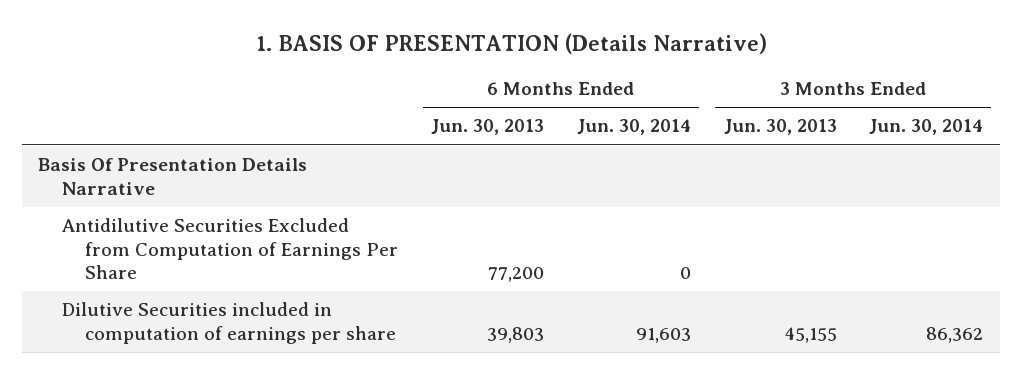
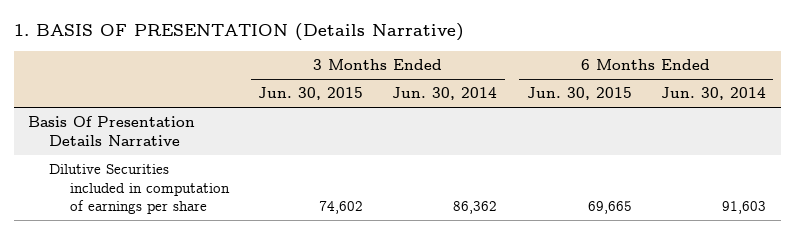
- | 6 Months Ended Jun. 30, 2013 | 6 Months Ended Jun. 30, 2014 | 3 Months Ended Jun. 30, 2013 | 3 Months Ended Jun. 30, 2014
+ | 3 Months Ended Jun. 30, 2015 | 3 Months Ended Jun. 30, 2014 | 6 Months Ended Jun. 30, 2015 | 6 Months Ended Jun. 30, 2014
- Antidilutive Securities Excluded from Computation of Earnings Per Share | 77,200 | 0 | |

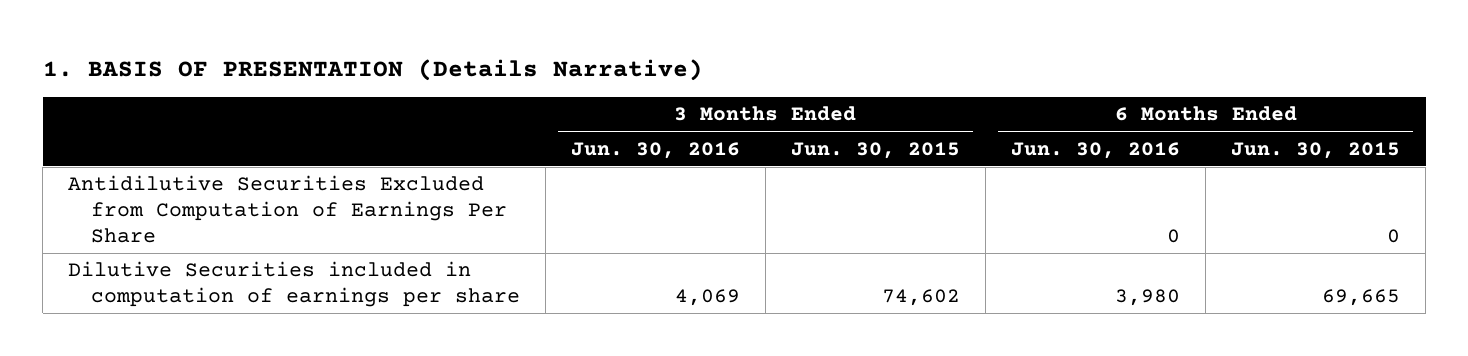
- | 3 Months Ended Jun. 30, 2015 | 3 Months Ended Jun. 30, 2014 | 6 Months Ended Jun. 30, 2015 | 6 Months Ended Jun. 30, 2014
+ | 3 Months Ended Jun. 30, 2016 | 3 Months Ended Jun. 30, 2015 | 6 Months Ended Jun. 30, 2016 | 6 Months Ended Jun. 30, 2015
- Basis Of Presentation Details Narrative
+ Antidilutive Securities Excluded from Computation of Earnings Per Share | | | 0 | 0

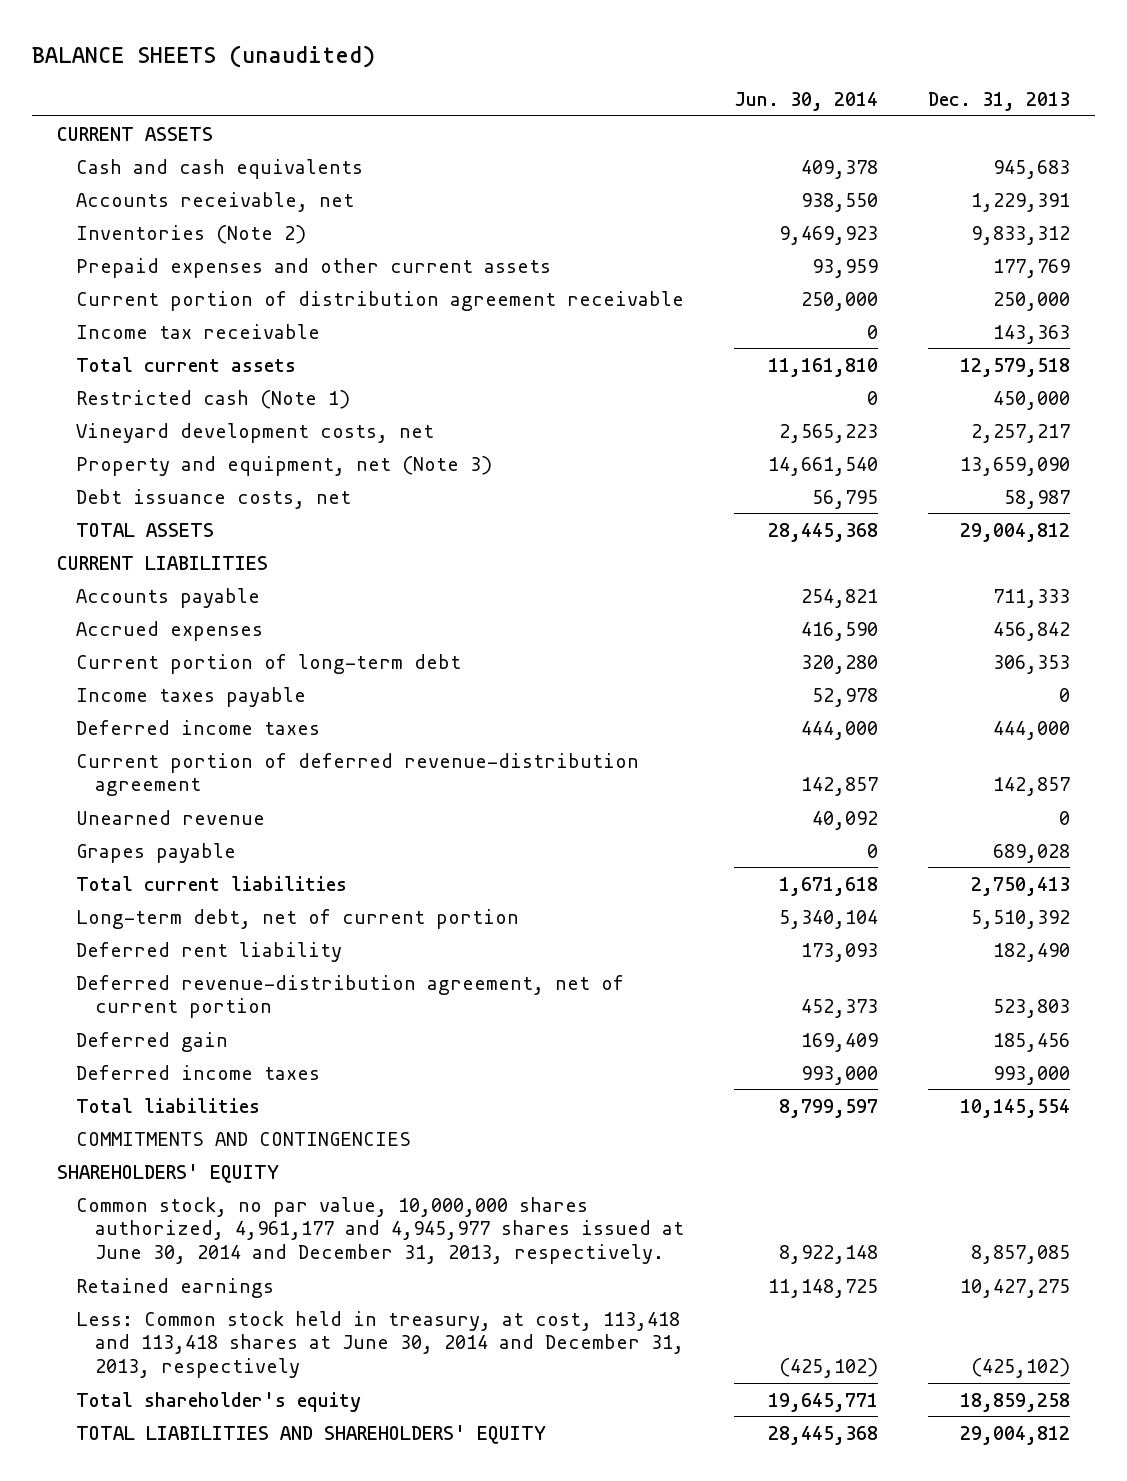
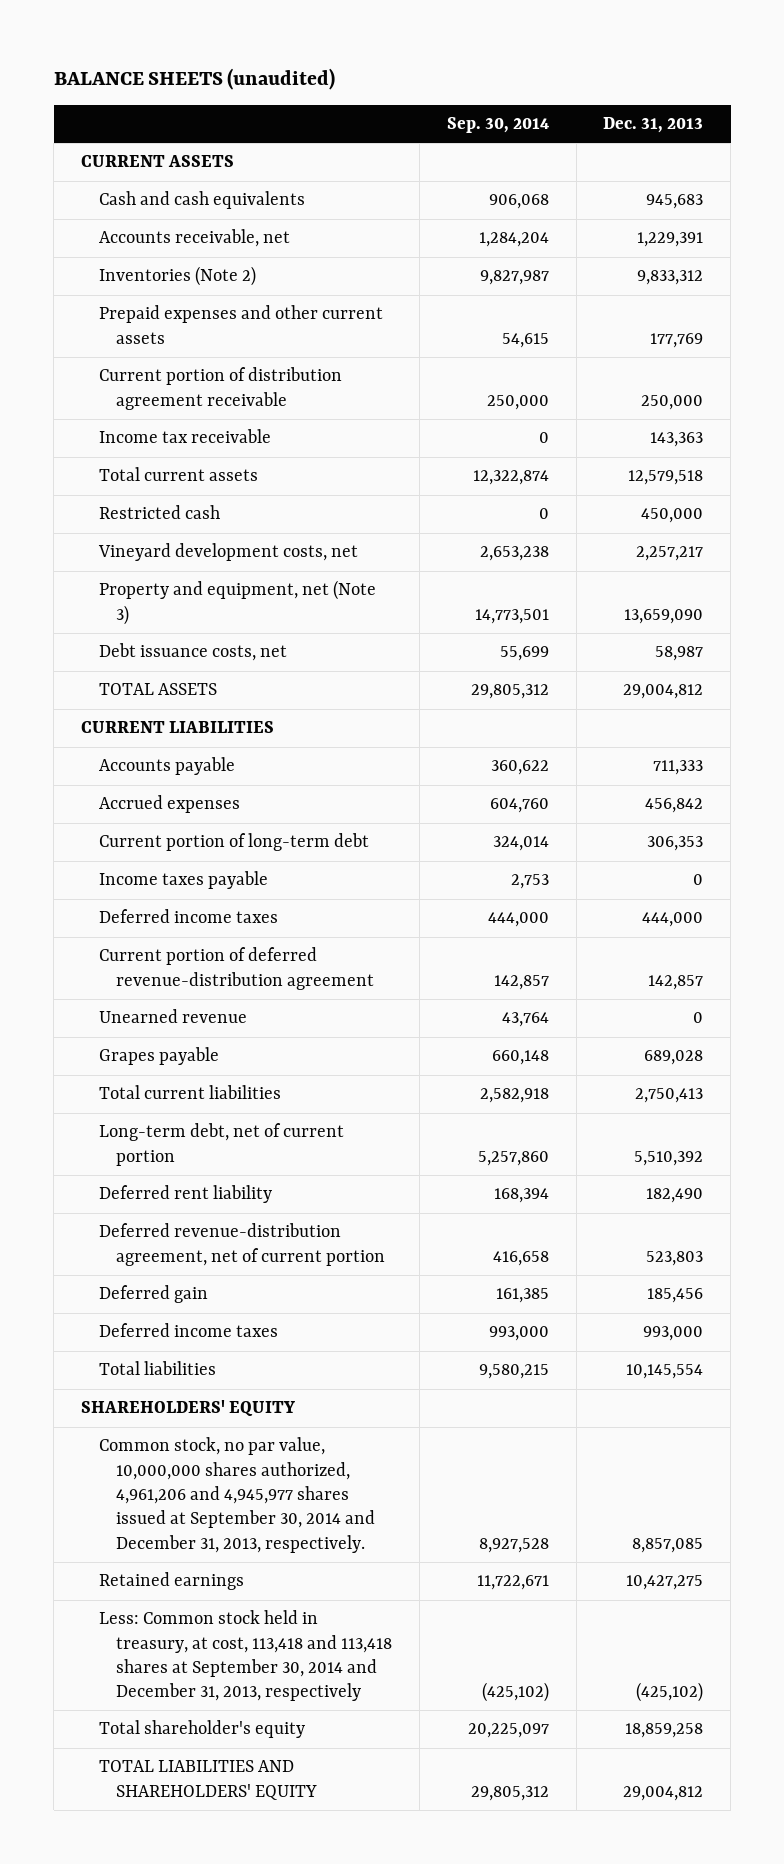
- | Jun. 30, 2014 | Dec. 31, 2013
+ | Sep. 30, 2014 | Dec. 31, 2013
- Restricted cash (Note 1) | 0 | 450,000
+ Restricted cash | 0 | 450,000
- COMMITMENTS AND CONTINGENCIES
- Common stock, no par value, 10,000,000 shares authorized, 4,961,177 and 4,945,977 shares issued at June 30, 2014 and December 31, 2013, respectively. | 8,922,148 | 8,857,085
+ Common stock, no par value, 10,000,000 shares authorized, 4,961,206 and 4,945,977 shares issued at September 30, 2014 and December 31, 2013, respectively. | 8,927,528 | 8,857,085
- Less: Common stock held in treasury, at cost, 113,418 and 113,418 shares at June 30, 2014 and December 31, 2013, respectively | (425,102) | (425,102)
+ Less: Common stock held in treasury, at cost, 113,418 and 113,418 shares at September 30, 2014 and December 31, 2013, respectively | (425,102) | (425,102)

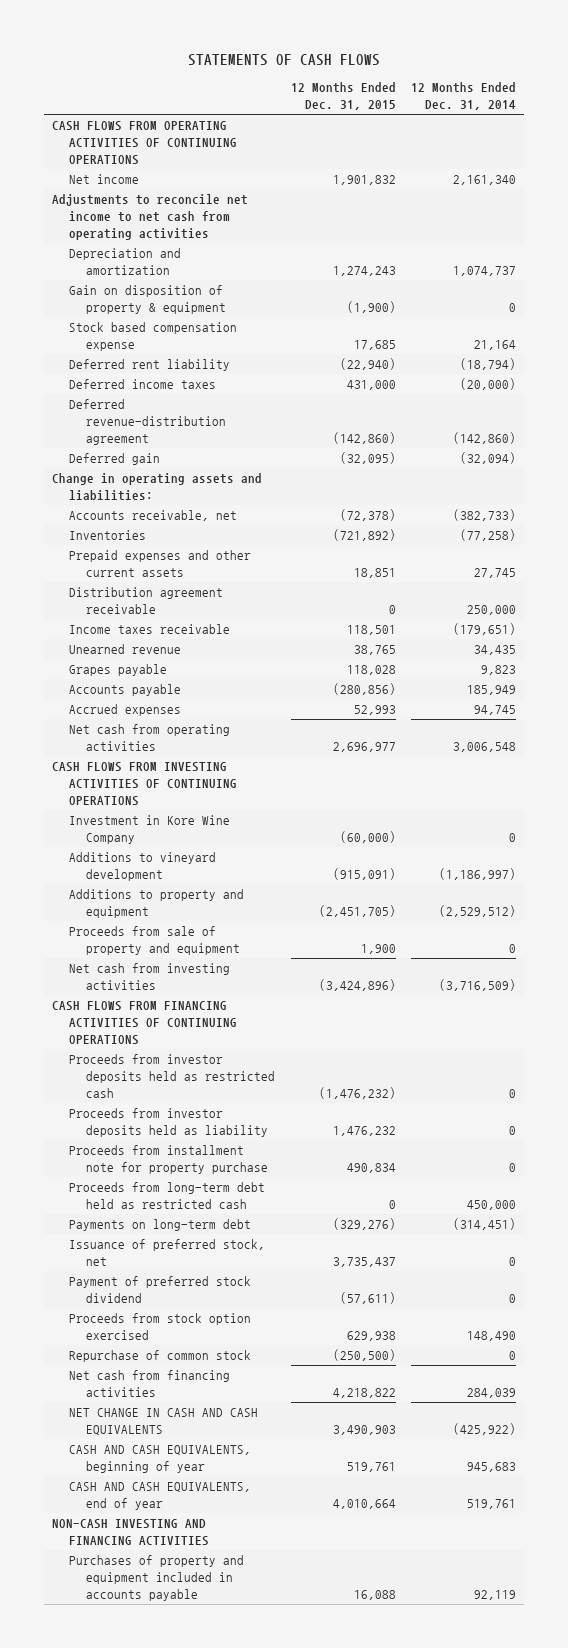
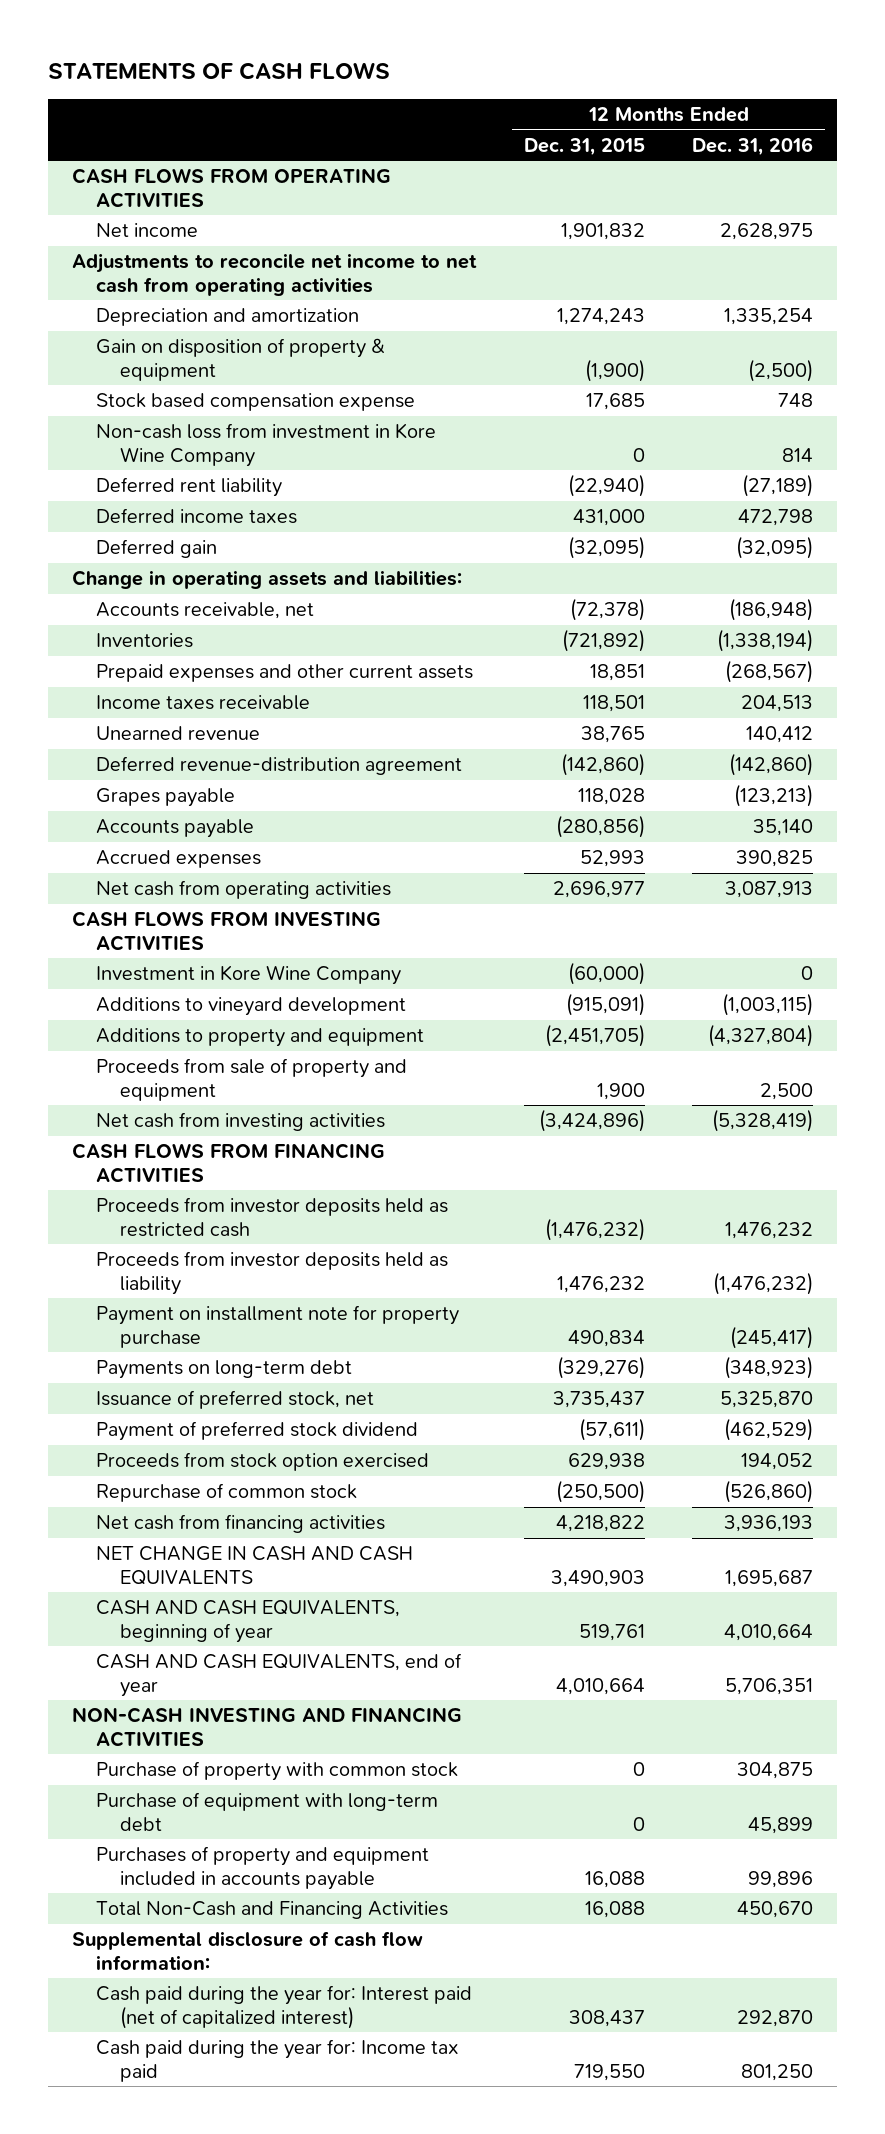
- | 12 Months Ended Dec. 31, 2015 | 12 Months Ended Dec. 31, 2014
+ | 12 Months Ended Dec. 31, 2015 | 12 Months Ended Dec. 31, 2016
- CASH FLOWS FROM OPERATING ACTIVITIES OF CONTINUING OPERATIONS
+ CASH FLOWS FROM OPERATING ACTIVITIES
+ Non-cash loss from investment in Kore Wine Company | 0 | 814
- Distribution agreement receivable | 0 | 250,000
moved down: Deferred revenue-distribution agreement | (142,860) | (142,860)
- CASH FLOWS FROM INVESTING ACTIVITIES OF CONTINUING OPERATIONS
+ CASH FLOWS FROM INVESTING ACTIVITIES
- CASH FLOWS FROM FINANCING ACTIVITIES OF CONTINUING OPERATIONS
+ CASH FLOWS FROM FINANCING ACTIVITIES
- Proceeds from installment note for property purchase | 490,834 | 0
- Proceeds from long-term debt held as restricted cash | 0 | 450,000
+ Payment on installment note for property purchase | 490,834 | (245,417)
+ Purchase of property with common stock | 0 | 304,875
+ Purchase of equipment with long-term debt | 0 | 45,899
+ Total Non-Cash and Financing Activities | 16,088 | 450,670
+ Supplemental disclosure of cash flow information:
+ Cash paid during the year for: Interest paid (net of capitalized interest) | 308,437 | 292,870
+ Cash paid during the year for: Income tax paid | 719,550 | 801,250

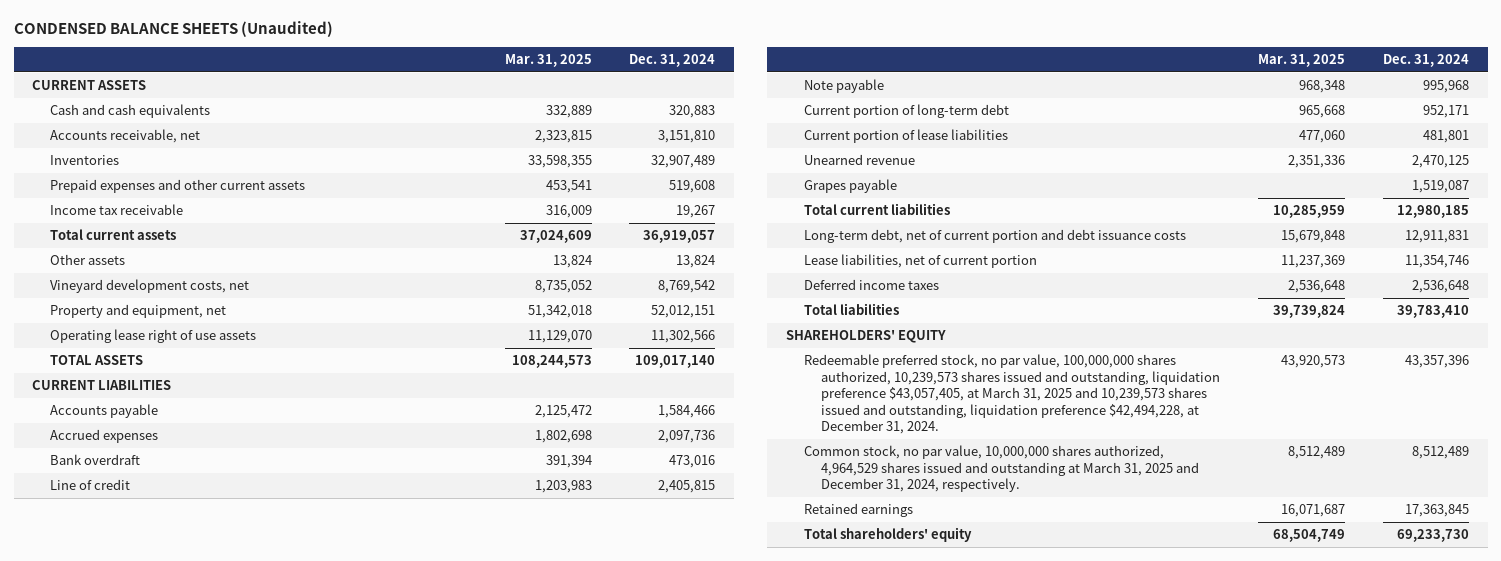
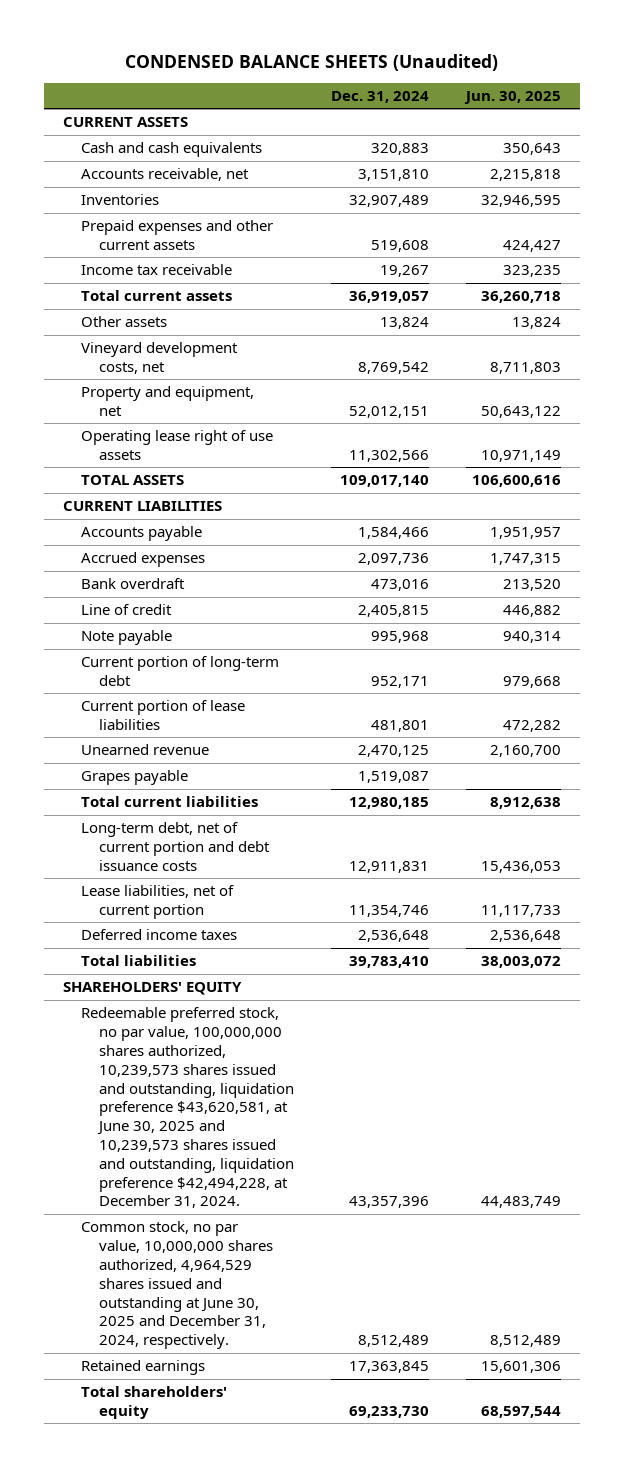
- | Mar. 31, 2025 | Dec. 31, 2024
+ | Dec. 31, 2024 | Jun. 30, 2025
- Redeemable preferred stock, no par value, 100,000,000 shares authorized, 10,239,573 shares issued and outstanding, liquidation preference $43,057,405, at March 31, 2025 and 10,239,573 shares issued and outstanding, liquidation preference $42,494,228, at December 31, 2024. | 43,920,573 | 43,357,396
- Common stock, no par value, 10,000,000 shares authorized, 4,964,529 shares issued and outstanding at March 31, 2025 and December 31, 2024, respectively. | 8,512,489 | 8,512,489
+ Redeemable preferred stock, no par value, 100,000,000 shares authorized, 10,239,573 shares issued and outstanding, liquidation preference $43,620,581, at June 30, 2025 and 10,239,573 shares issued and outstanding, liquidation preference $42,494,228, at December 31, 2024. | 43,357,396 | 44,483,749
+ Common stock, no par value, 10,000,000 shares authorized, 4,964,529 shares issued and outstanding at June 30, 2025 and December 31, 2024, respectively. | 8,512,489 | 8,512,489

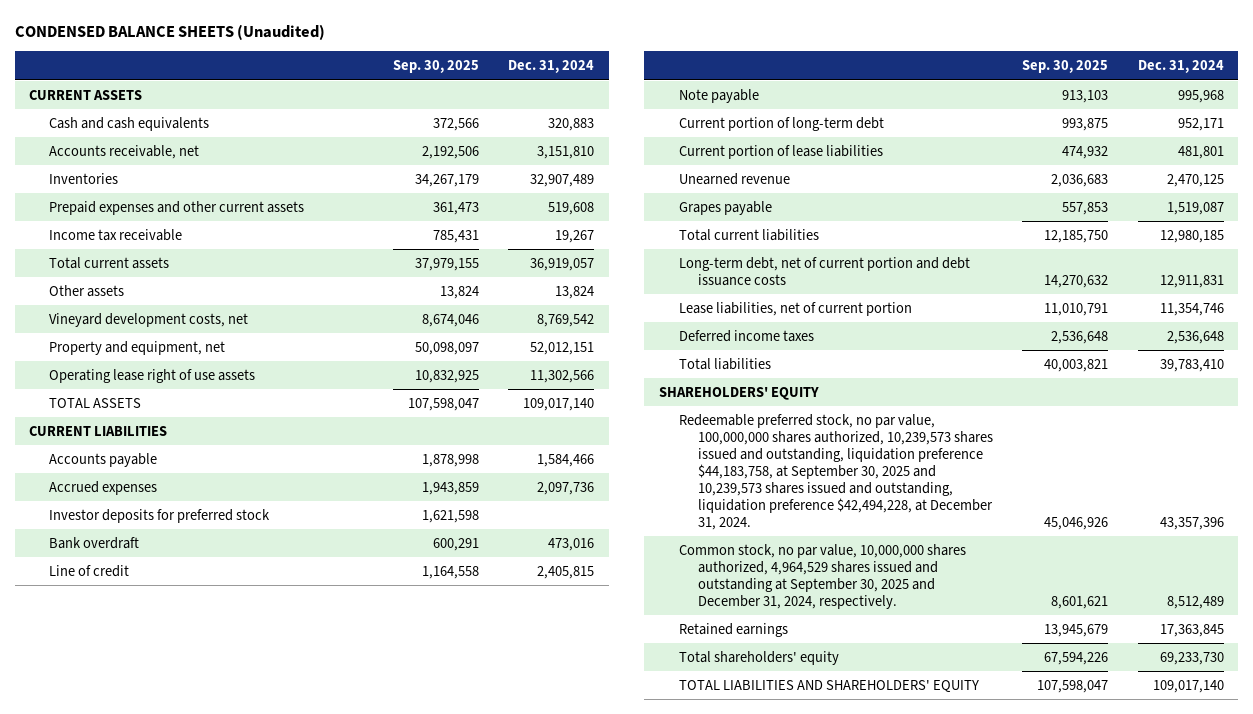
- | Dec. 31, 2024 | Jun. 30, 2025
+ | Sep. 30, 2025 | Dec. 31, 2024
+ Investor deposits for preferred stock | 1,621,598 |
- Redeemable preferred stock, no par value, 100,000,000 shares authorized, 10,239,573 shares issued and outstanding, liquidation preference $43,620,581, at June 30, 2025 and 10,239,573 shares issued and outstanding, liquidation preference $42,494,228, at December 31, 2024. | 43,357,396 | 44,483,749
- Common stock, no par value, 10,000,000 shares authorized, 4,964,529 shares issued and outstanding at June 30, 2025 and December 31, 2024, respectively. | 8,512,489 | 8,512,489
+ Redeemable preferred stock, no par value, 100,000,000 shares authorized, 10,239,573 shares issued and outstanding, liquidation preference $44,183,758, at September 30, 2025 and 10,239,573 shares issued and outstanding, liquidation preference $42,494,228, at December 31, 2024. | 45,046,926 | 43,357,396
+ Common stock, no par value, 10,000,000 shares authorized, 4,964,529 shares issued and outstanding at September 30, 2025 and December 31, 2024, respectively. | 8,601,621 | 8,512,489
+ TOTAL LIABILITIES AND SHAREHOLDERS' EQUITY | 107,598,047 | 109,017,140

